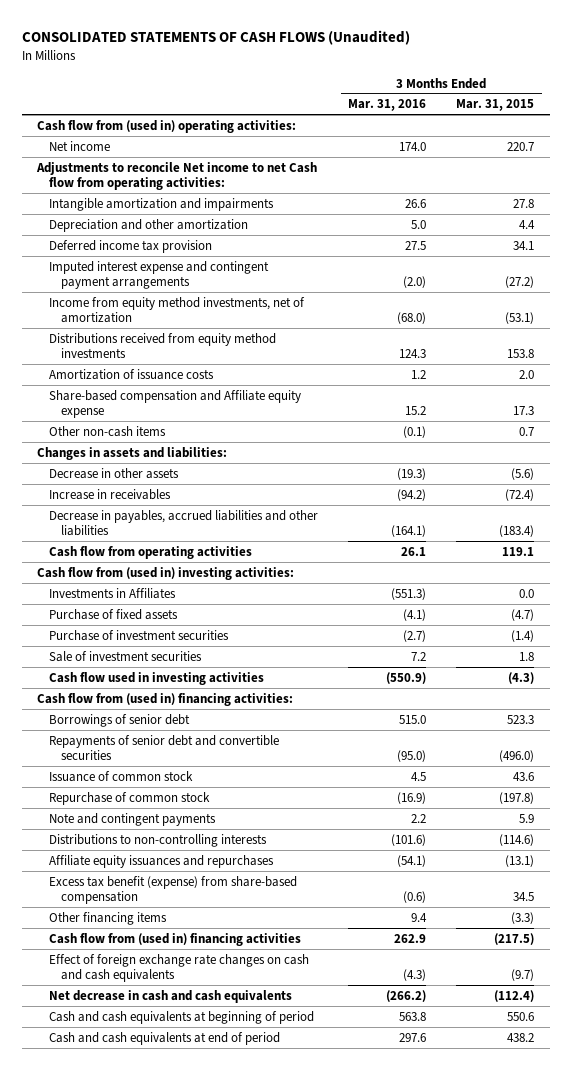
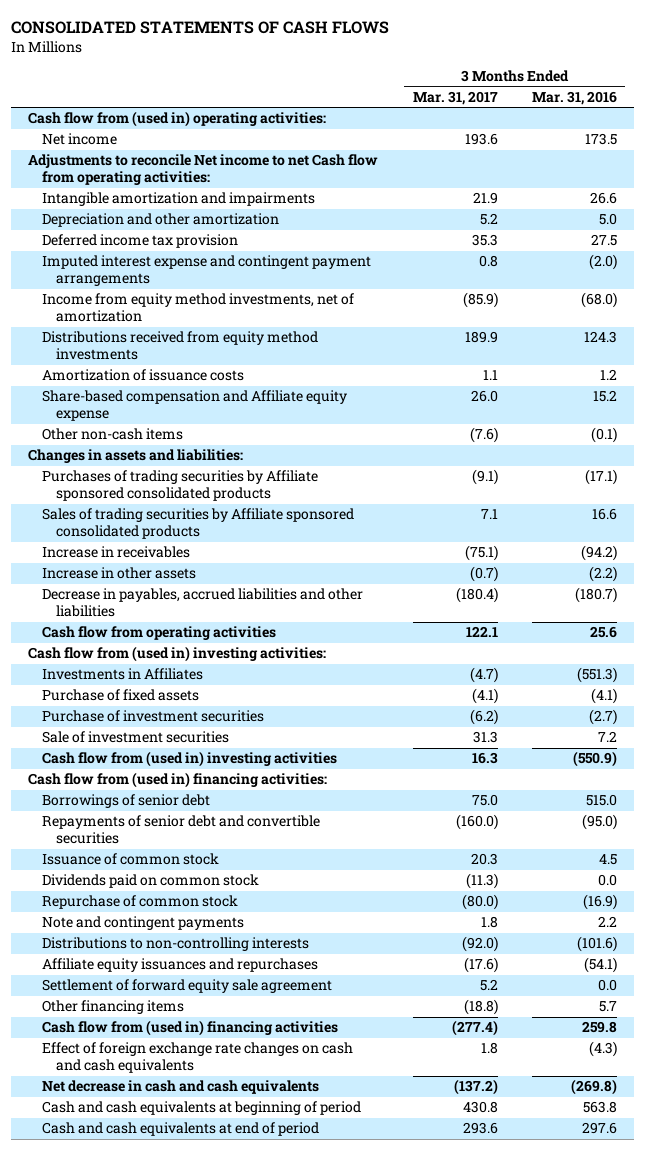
- CONSOLIDATED STATEMENTS OF CASH FLOWS (Unaudited)
+ CONSOLIDATED STATEMENTS OF CASH FLOWS
- | 3 Months Ended Mar. 31, 2016 | 3 Months Ended Mar. 31, 2015
+ | 3 Months Ended Mar. 31, 2017 | 3 Months Ended Mar. 31, 2016
- Net income | 174.0 | 220.7
+ Net income | 193.6 | 173.5
- Decrease in other assets | (19.3) | (5.6)
+ Purchases of trading securities by Affiliate sponsored consolidated products | (9.1) | (17.1)
+ Sales of trading securities by Affiliate sponsored consolidated products | 7.1 | 16.6
- Decrease in payables, accrued liabilities and other liabilities | (164.1) | (183.4)
- Cash flow from operating activities | 26.1 | 119.1
+ Increase in other assets | (0.7) | (2.2)
+ Decrease in payables, accrued liabilities and other liabilities | (180.4) | (180.7)
+ Cash flow from operating activities | 122.1 | 25.6
- Cash flow used in investing activities | (550.9) | (4.3)
+ Cash flow from (used in) investing activities | 16.3 | (550.9)
+ Dividends paid on common stock | (11.3) | 0.0
- Excess tax benefit (expense) from share-based compensation | (0.6) | 34.5
- Other financing items | 9.4 | (3.3)
- Cash flow from (used in) financing activities | 262.9 | (217.5)
+ Settlement of forward equity sale agreement | 5.2 | 0.0
+ Other financing items | (18.8) | 5.7
+ Cash flow from (used in) financing activities | (277.4) | 259.8
- Net decrease in cash and cash equivalents | (266.2) | (112.4)
+ Net decrease in cash and cash equivalents | (137.2) | (269.8)

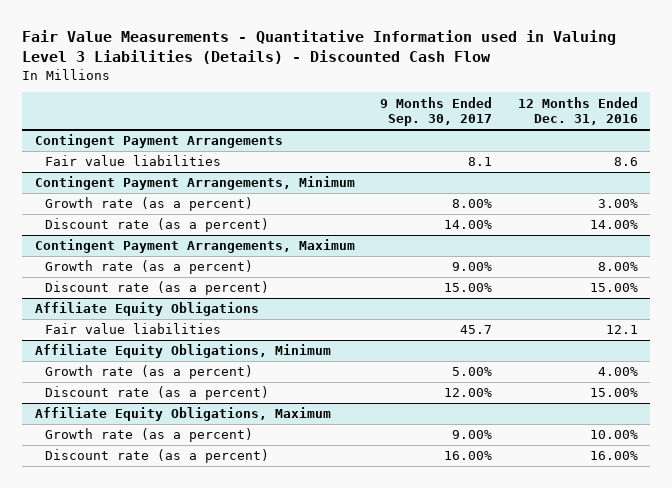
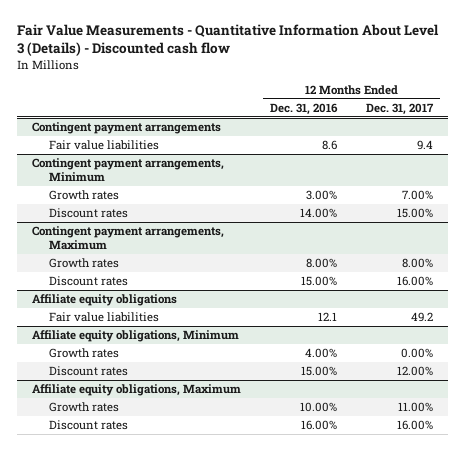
- Fair Value Measurements - Quantitative Information used in Valuing Level 3 Liabilities (Details) - Discounted Cash Flow
+ Fair Value Measurements - Quantitative Information About Level 3 (Details) - Discounted cash flow
- | 9 Months Ended Sep. 30, 2017 | 12 Months Ended Dec. 31, 2016
+ | 12 Months Ended Dec. 31, 2016 | 12 Months Ended Dec. 31, 2017
- Contingent Payment Arrangements
+ Contingent payment arrangements
- Contingent Payment Arrangements, Minimum
- Growth rate (as a percent) | 8.00% | 3.00%
- Discount rate (as a percent) | 14.00% | 14.00%
- Contingent Payment Arrangements, Maximum
- Growth rate (as a percent) | 9.00% | 8.00%
- Discount rate (as a percent) | 15.00% | 15.00%
- Affiliate Equity Obligations
+ Contingent payment arrangements, Minimum
+ Growth rates | 3.00% | 7.00%
+ Discount rates | 14.00% | 15.00%
+ Contingent payment arrangements, Maximum
+ Growth rates | 8.00% | 8.00%
+ Discount rates | 15.00% | 16.00%
+ Affiliate equity obligations
- Affiliate Equity Obligations, Minimum
- Growth rate (as a percent) | 5.00% | 4.00%
- Discount rate (as a percent) | 12.00% | 15.00%
- Affiliate Equity Obligations, Maximum
- Growth rate (as a percent) | 9.00% | 10.00%
- Discount rate (as a percent) | 16.00% | 16.00%
+ Affiliate equity obligations, Minimum
+ Growth rates | 4.00% | 0.00%
+ Discount rates | 15.00% | 12.00%
+ Affiliate equity obligations, Maximum
+ Growth rates | 10.00% | 11.00%
+ Discount rates | 16.00% | 16.00%

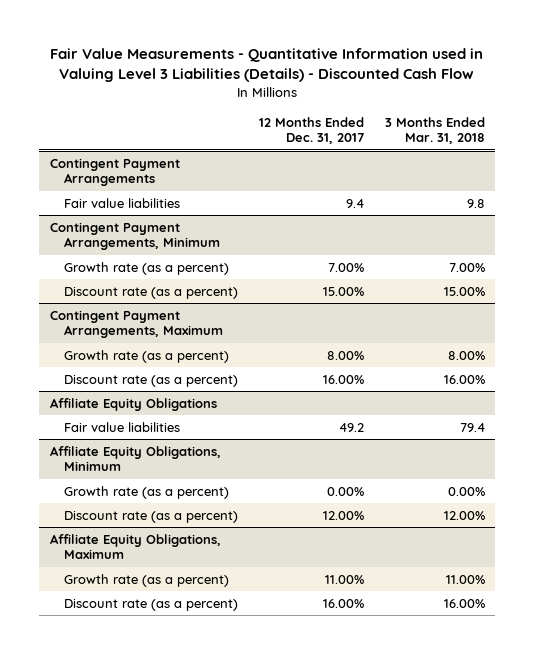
- Fair Value Measurements - Quantitative Information About Level 3 (Details) - Discounted cash flow
+ Fair Value Measurements - Quantitative Information used in Valuing Level 3 Liabilities (Details) - Discounted Cash Flow
- | 12 Months Ended Dec. 31, 2016 | 12 Months Ended Dec. 31, 2017
+ | 12 Months Ended Dec. 31, 2017 | 3 Months Ended Mar. 31, 2018
- Contingent payment arrangements
+ Contingent Payment Arrangements
- Contingent payment arrangements, Minimum
- Growth rates | 3.00% | 7.00%
- Discount rates | 14.00% | 15.00%
- Contingent payment arrangements, Maximum
- Growth rates | 8.00% | 8.00%
- Discount rates | 15.00% | 16.00%
- Affiliate equity obligations
+ Contingent Payment Arrangements, Minimum
+ Growth rate (as a percent) | 7.00% | 7.00%
+ Discount rate (as a percent) | 15.00% | 15.00%
+ Contingent Payment Arrangements, Maximum
+ Growth rate (as a percent) | 8.00% | 8.00%
+ Discount rate (as a percent) | 16.00% | 16.00%
+ Affiliate Equity Obligations
- Affiliate equity obligations, Minimum
- Growth rates | 4.00% | 0.00%
- Discount rates | 15.00% | 12.00%
- Affiliate equity obligations, Maximum
- Growth rates | 10.00% | 11.00%
- Discount rates | 16.00% | 16.00%
+ Affiliate Equity Obligations, Minimum
+ Growth rate (as a percent) | 0.00% | 0.00%
+ Discount rate (as a percent) | 12.00% | 12.00%
+ Affiliate Equity Obligations, Maximum
+ Growth rate (as a percent) | 11.00% | 11.00%
+ Discount rate (as a percent) | 16.00% | 16.00%

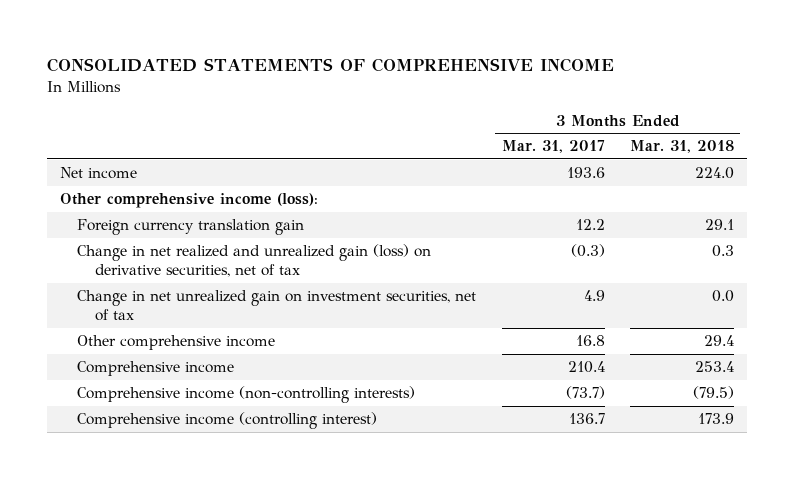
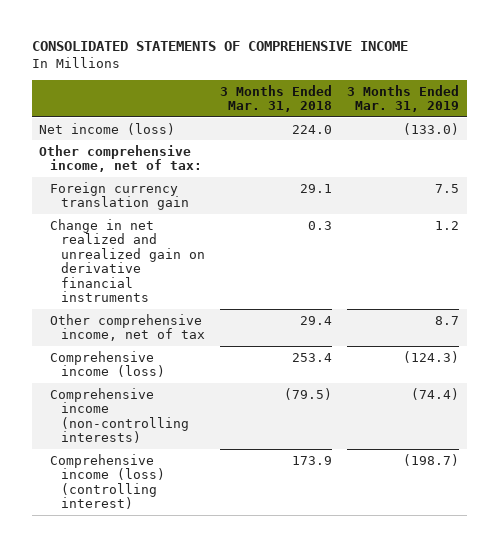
- | 3 Months Ended Mar. 31, 2017 | 3 Months Ended Mar. 31, 2018
+ | 3 Months Ended Mar. 31, 2018 | 3 Months Ended Mar. 31, 2019
- Net income | 193.6 | 224.0
- Other comprehensive income (loss):
+ Net income (loss) | 224.0 | (133.0)
+ Other comprehensive income, net of tax:
- Change in net realized and unrealized gain (loss) on derivative securities, net of tax | (0.3) | 0.3
- Change in net unrealized gain on investment securities, net of tax | 4.9 | 0.0
- Other comprehensive income | 16.8 | 29.4
- Comprehensive income | 210.4 | 253.4
+ Change in net realized and unrealized gain on derivative financial instruments | 0.3 | 1.2
+ Other comprehensive income, net of tax | 29.4 | 8.7
+ Comprehensive income (loss) | 253.4 | (124.3)
- Comprehensive income (controlling interest) | 136.7 | 173.9
+ Comprehensive income (loss) (controlling interest) | 173.9 | (198.7)

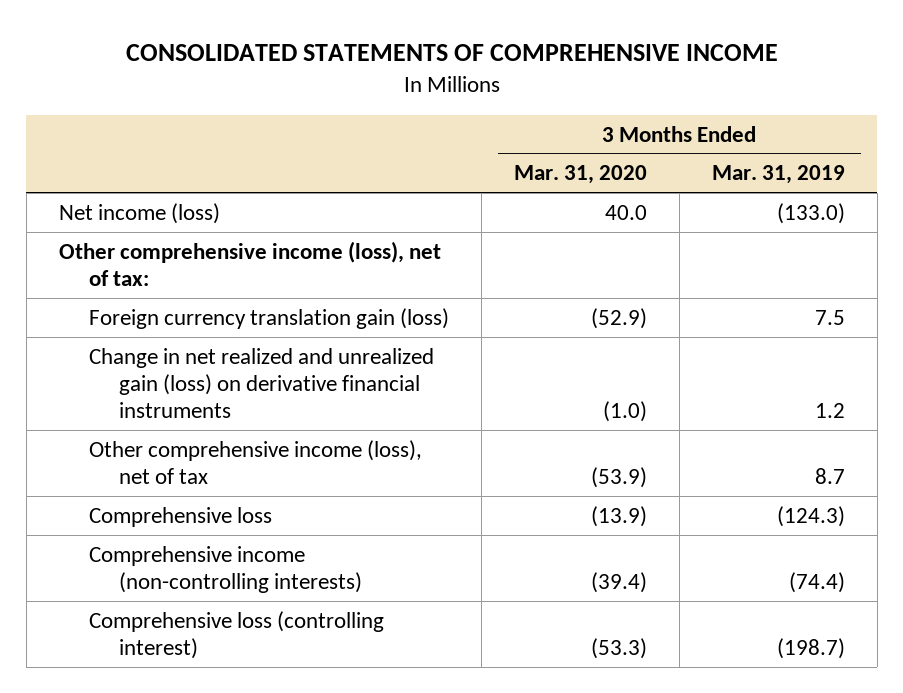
- | 3 Months Ended Mar. 31, 2018 | 3 Months Ended Mar. 31, 2019
+ | 3 Months Ended Mar. 31, 2020 | 3 Months Ended Mar. 31, 2019
- Other comprehensive income, net of tax:
- Foreign currency translation gain | 29.1 | 7.5
- Change in net realized and unrealized gain on derivative financial instruments | 0.3 | 1.2
- Other comprehensive income, net of tax | 29.4 | 8.7
- Comprehensive income (loss) | 253.4 | (124.3)
+ Other comprehensive income (loss), net of tax:
+ Foreign currency translation gain (loss) | (52.9) | 7.5
+ Change in net realized and unrealized gain (loss) on derivative financial instruments | (1.0) | 1.2
+ Other comprehensive income (loss), net of tax | (53.9) | 8.7
+ Comprehensive loss | (13.9) | (124.3)
- Comprehensive income (loss) (controlling interest) | 173.9 | (198.7)
+ Comprehensive loss (controlling interest) | (53.3) | (198.7)

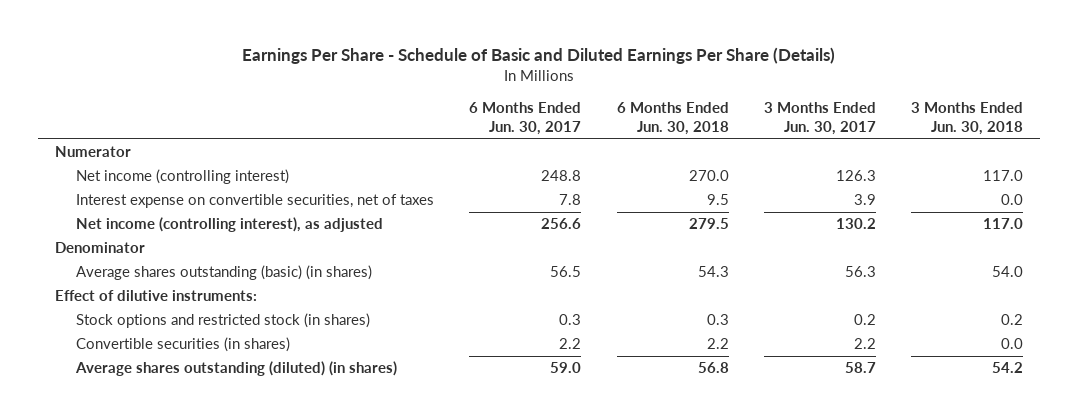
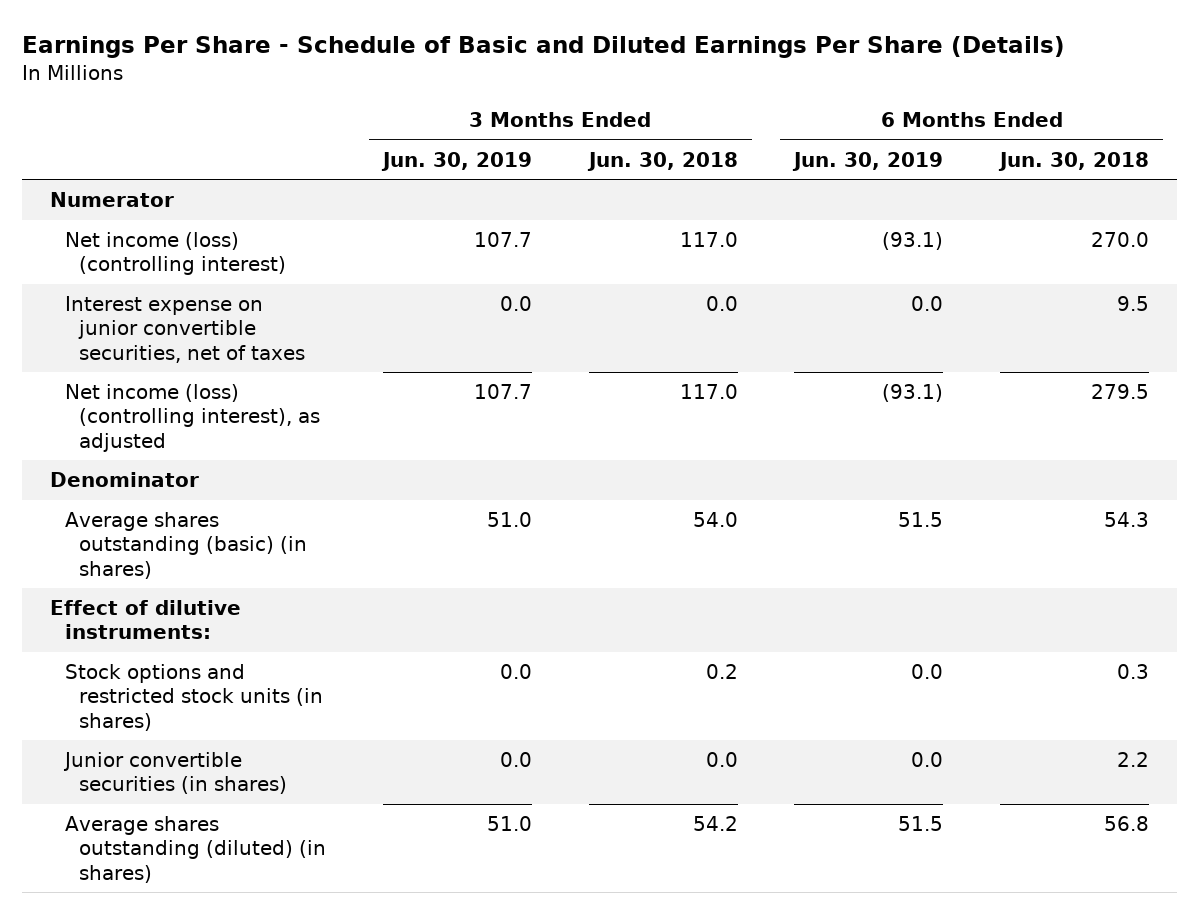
- | 6 Months Ended Jun. 30, 2017 | 6 Months Ended Jun. 30, 2018 | 3 Months Ended Jun. 30, 2017 | 3 Months Ended Jun. 30, 2018
+ | 3 Months Ended Jun. 30, 2019 | 3 Months Ended Jun. 30, 2018 | 6 Months Ended Jun. 30, 2019 | 6 Months Ended Jun. 30, 2018
- Net income (controlling interest) | 248.8 | 270.0 | 126.3 | 117.0
- Interest expense on convertible securities, net of taxes | 7.8 | 9.5 | 3.9 | 0.0
- Net income (controlling interest), as adjusted | 256.6 | 279.5 | 130.2 | 117.0
+ Net income (loss) (controlling interest) | 107.7 | 117.0 | (93.1) | 270.0
+ Interest expense on junior convertible securities, net of taxes | 0.0 | 0.0 | 0.0 | 9.5
+ Net income (loss) (controlling interest), as adjusted | 107.7 | 117.0 | (93.1) | 279.5
- Stock options and restricted stock (in shares) | 0.3 | 0.3 | 0.2 | 0.2
- Convertible securities (in shares) | 2.2 | 2.2 | 2.2 | 0.0
+ Stock options and restricted stock units (in shares) | 0.0 | 0.2 | 0.0 | 0.3
+ Junior convertible securities (in shares) | 0.0 | 0.0 | 0.0 | 2.2

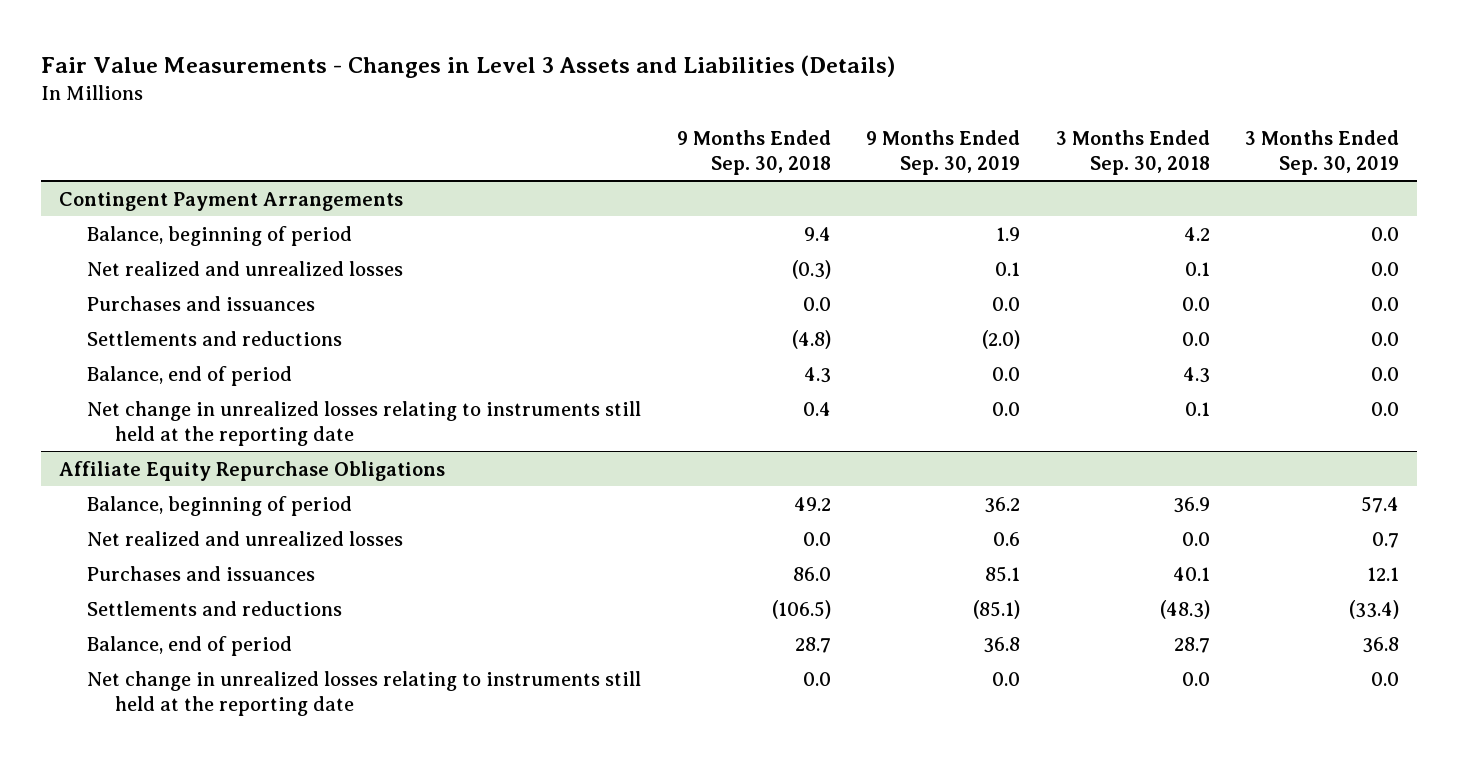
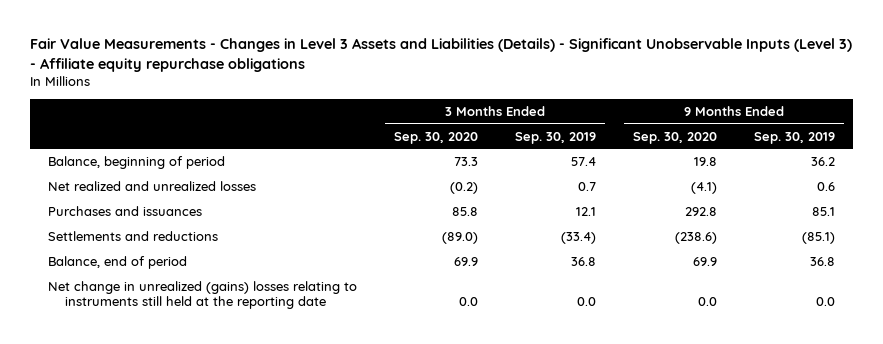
- Fair Value Measurements - Changes in Level 3 Assets and Liabilities (Details)
+ Fair Value Measurements - Changes in Level 3 Assets and Liabilities (Details) - Significant Unobservable Inputs (Level 3) - Affiliate equity repurchase obligations
- | 9 Months Ended Sep. 30, 2018 | 9 Months Ended Sep. 30, 2019 | 3 Months Ended Sep. 30, 2018 | 3 Months Ended Sep. 30, 2019
+ | 3 Months Ended Sep. 30, 2020 | 3 Months Ended Sep. 30, 2019 | 9 Months Ended Sep. 30, 2020 | 9 Months Ended Sep. 30, 2019
- Contingent Payment Arrangements
- Balance, beginning of period | 9.4 | 1.9 | 4.2 | 0.0
- Net realized and unrealized losses | (0.3) | 0.1 | 0.1 | 0.0
- Purchases and issuances | 0.0 | 0.0 | 0.0 | 0.0
- Settlements and reductions | (4.8) | (2.0) | 0.0 | 0.0
- Balance, end of period | 4.3 | 0.0 | 4.3 | 0.0
- Net change in unrealized losses relating to instruments still held at the reporting date | 0.4 | 0.0 | 0.1 | 0.0
- Affiliate Equity Repurchase Obligations
- Net change in unrealized losses relating to instruments still held at the reporting date | 0.0 | 0.0 | 0.0 | 0.0
+ Net change in unrealized (gains) losses relating to instruments still held at the reporting date | 0.0 | 0.0 | 0.0 | 0.0

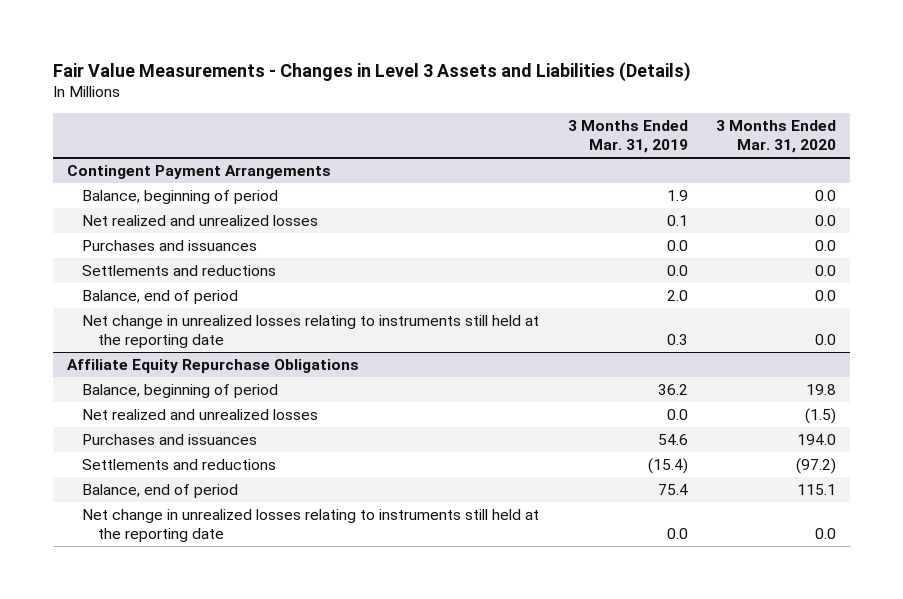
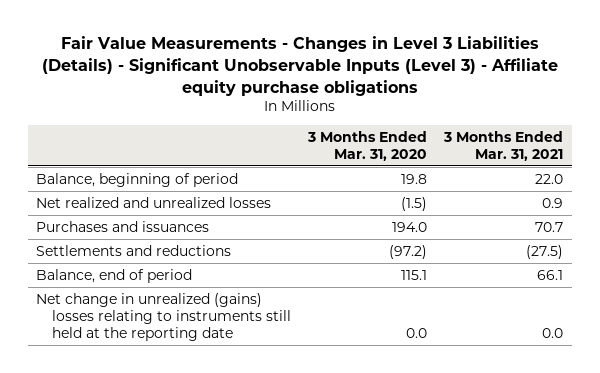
- Fair Value Measurements - Changes in Level 3 Assets and Liabilities (Details)
+ Fair Value Measurements - Changes in Level 3 Liabilities (Details) - Significant Unobservable Inputs (Level 3) - Affiliate equity purchase obligations
- | 3 Months Ended Mar. 31, 2019 | 3 Months Ended Mar. 31, 2020
+ | 3 Months Ended Mar. 31, 2020 | 3 Months Ended Mar. 31, 2021
- Contingent Payment Arrangements
- Balance, beginning of period | 1.9 | 0.0
- Net realized and unrealized losses | 0.1 | 0.0
- Purchases and issuances | 0.0 | 0.0
- Settlements and reductions | 0.0 | 0.0
- Balance, end of period | 2.0 | 0.0
- Net change in unrealized losses relating to instruments still held at the reporting date | 0.3 | 0.0
- Affiliate Equity Repurchase Obligations
- Net change in unrealized losses relating to instruments still held at the reporting date | 0.0 | 0.0
+ Net change in unrealized (gains) losses relating to instruments still held at the reporting date | 0.0 | 0.0

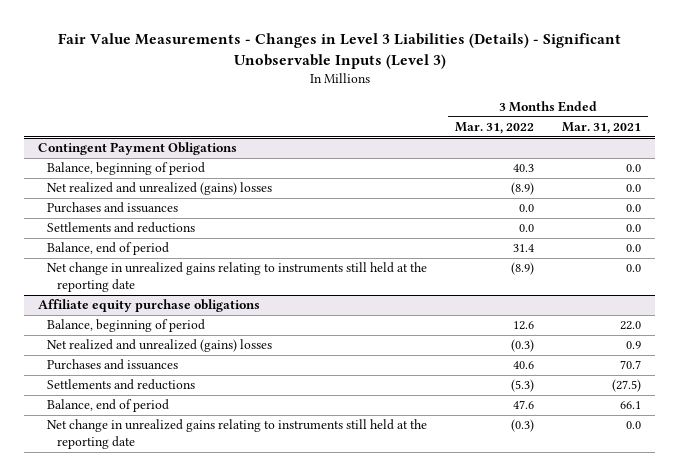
- Fair Value Measurements - Changes in Level 3 Liabilities (Details) - Significant Unobservable Inputs (Level 3) - Affiliate equity purchase obligations
+ Fair Value Measurements - Changes in Level 3 Liabilities (Details) - Significant Unobservable Inputs (Level 3)
- | 3 Months Ended Mar. 31, 2020 | 3 Months Ended Mar. 31, 2021
+ | 3 Months Ended Mar. 31, 2022 | 3 Months Ended Mar. 31, 2021
+ Contingent Payment Obligations
+ Balance, beginning of period | 40.3 | 0.0
+ Net realized and unrealized (gains) losses | (8.9) | 0.0
+ Purchases and issuances | 0.0 | 0.0
+ Settlements and reductions | 0.0 | 0.0
+ Balance, end of period | 31.4 | 0.0
+ Net change in unrealized gains relating to instruments still held at the reporting date | (8.9) | 0.0
+ Affiliate equity purchase obligations
- Net realized and unrealized losses | (1.5) | 0.9
+ Net realized and unrealized (gains) losses | (0.3) | 0.9
- Net change in unrealized (gains) losses relating to instruments still held at the reporting date | 0.0 | 0.0
+ Net change in unrealized gains relating to instruments still held at the reporting date | (0.3) | 0.0

